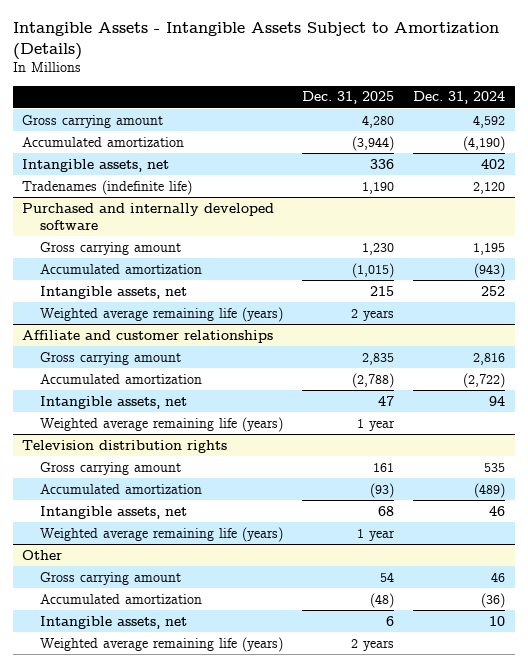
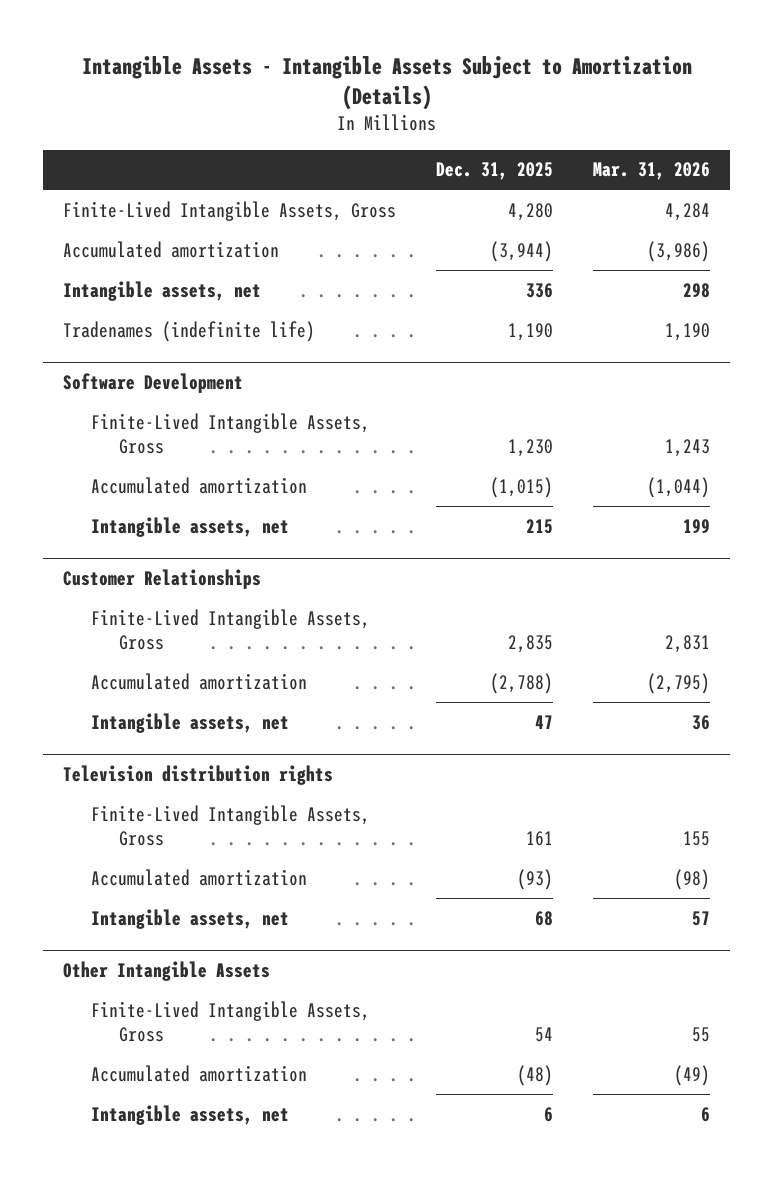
- | Dec. 31, 2025 | Dec. 31, 2024
+ | Dec. 31, 2025 | Mar. 31, 2026
- Gross carrying amount | 4,280 | 4,592
+ Finite-Lived Intangible Assets, Gross | 4,280 | 4,284
- Purchased and internally developed software
- Gross carrying amount | 1,230 | 1,195
+ Software Development
+ Finite-Lived Intangible Assets, Gross | 1,230 | 1,243
- Weighted average remaining life (years) | 2 years |
- Affiliate and customer relationships
- Gross carrying amount | 2,835 | 2,816
+ Customer Relationships
+ Finite-Lived Intangible Assets, Gross | 2,835 | 2,831
- Weighted average remaining life (years) | 1 year |
@ Television distribution rights
- Gross carrying amount | 161 | 535
+ Finite-Lived Intangible Assets, Gross | 161 | 155
- Weighted average remaining life (years) | 1 year |
- Other
- Gross carrying amount | 54 | 46
+ Other Intangible Assets
+ Finite-Lived Intangible Assets, Gross | 54 | 55
- Weighted average remaining life (years) | 2 years |

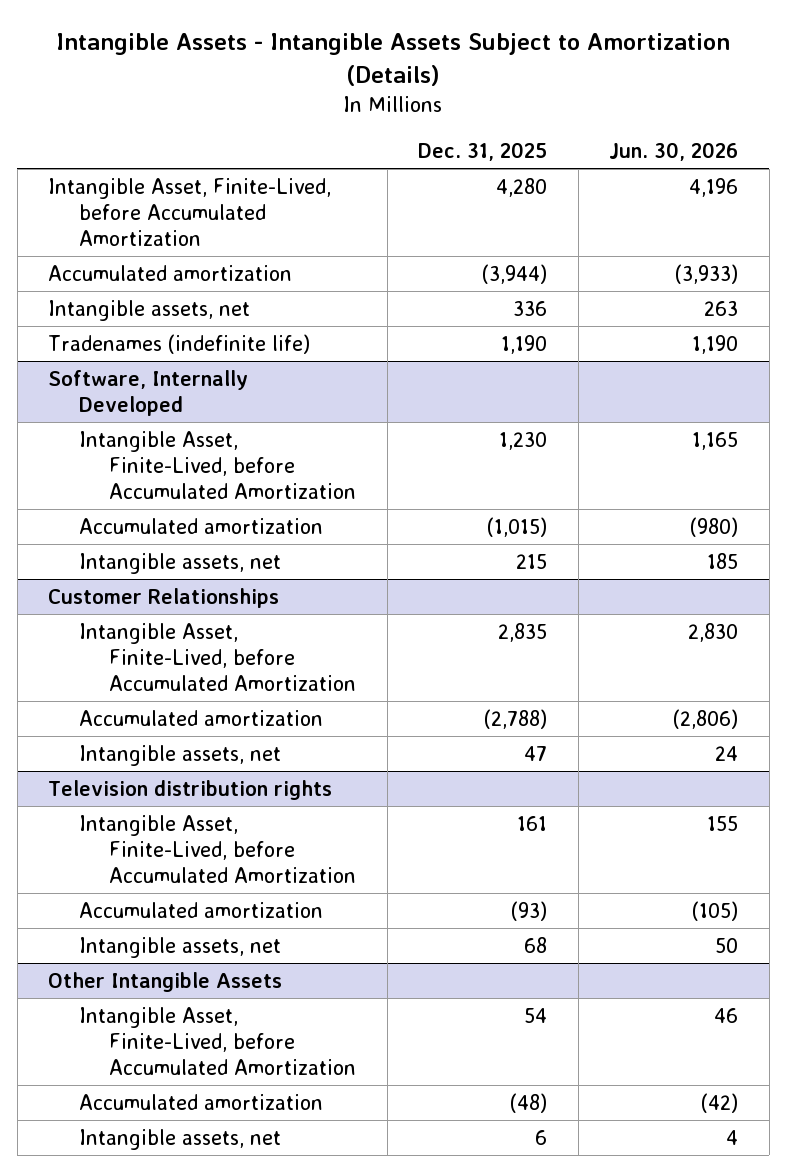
- | Dec. 31, 2025 | Mar. 31, 2026
+ | Dec. 31, 2025 | Jun. 30, 2026
- Finite-Lived Intangible Assets, Gross | 4,280 | 4,284
+ Intangible Asset, Finite-Lived, before Accumulated Amortization | 4,280 | 4,196
- Software Development
- Finite-Lived Intangible Assets, Gross | 1,230 | 1,243
+ Software, Internally Developed
+ Intangible Asset, Finite-Lived, before Accumulated Amortization | 1,230 | 1,165
@ Customer Relationships
- Finite-Lived Intangible Assets, Gross | 2,835 | 2,831
+ Intangible Asset, Finite-Lived, before Accumulated Amortization | 2,835 | 2,830
@ Television distribution rights
- Finite-Lived Intangible Assets, Gross | 161 | 155
+ Intangible Asset, Finite-Lived, before Accumulated Amortization | 161 | 155
@ Other Intangible Assets
- Finite-Lived Intangible Assets, Gross | 54 | 55
+ Intangible Asset, Finite-Lived, before Accumulated Amortization | 54 | 46

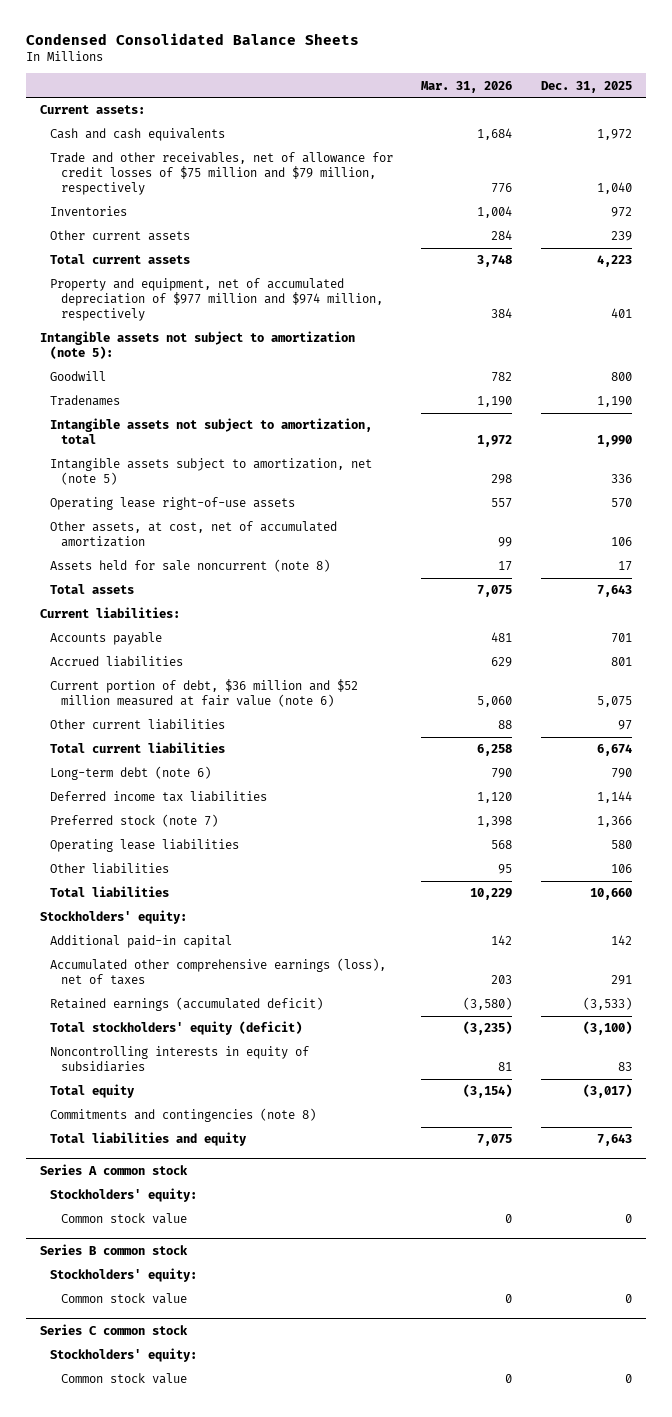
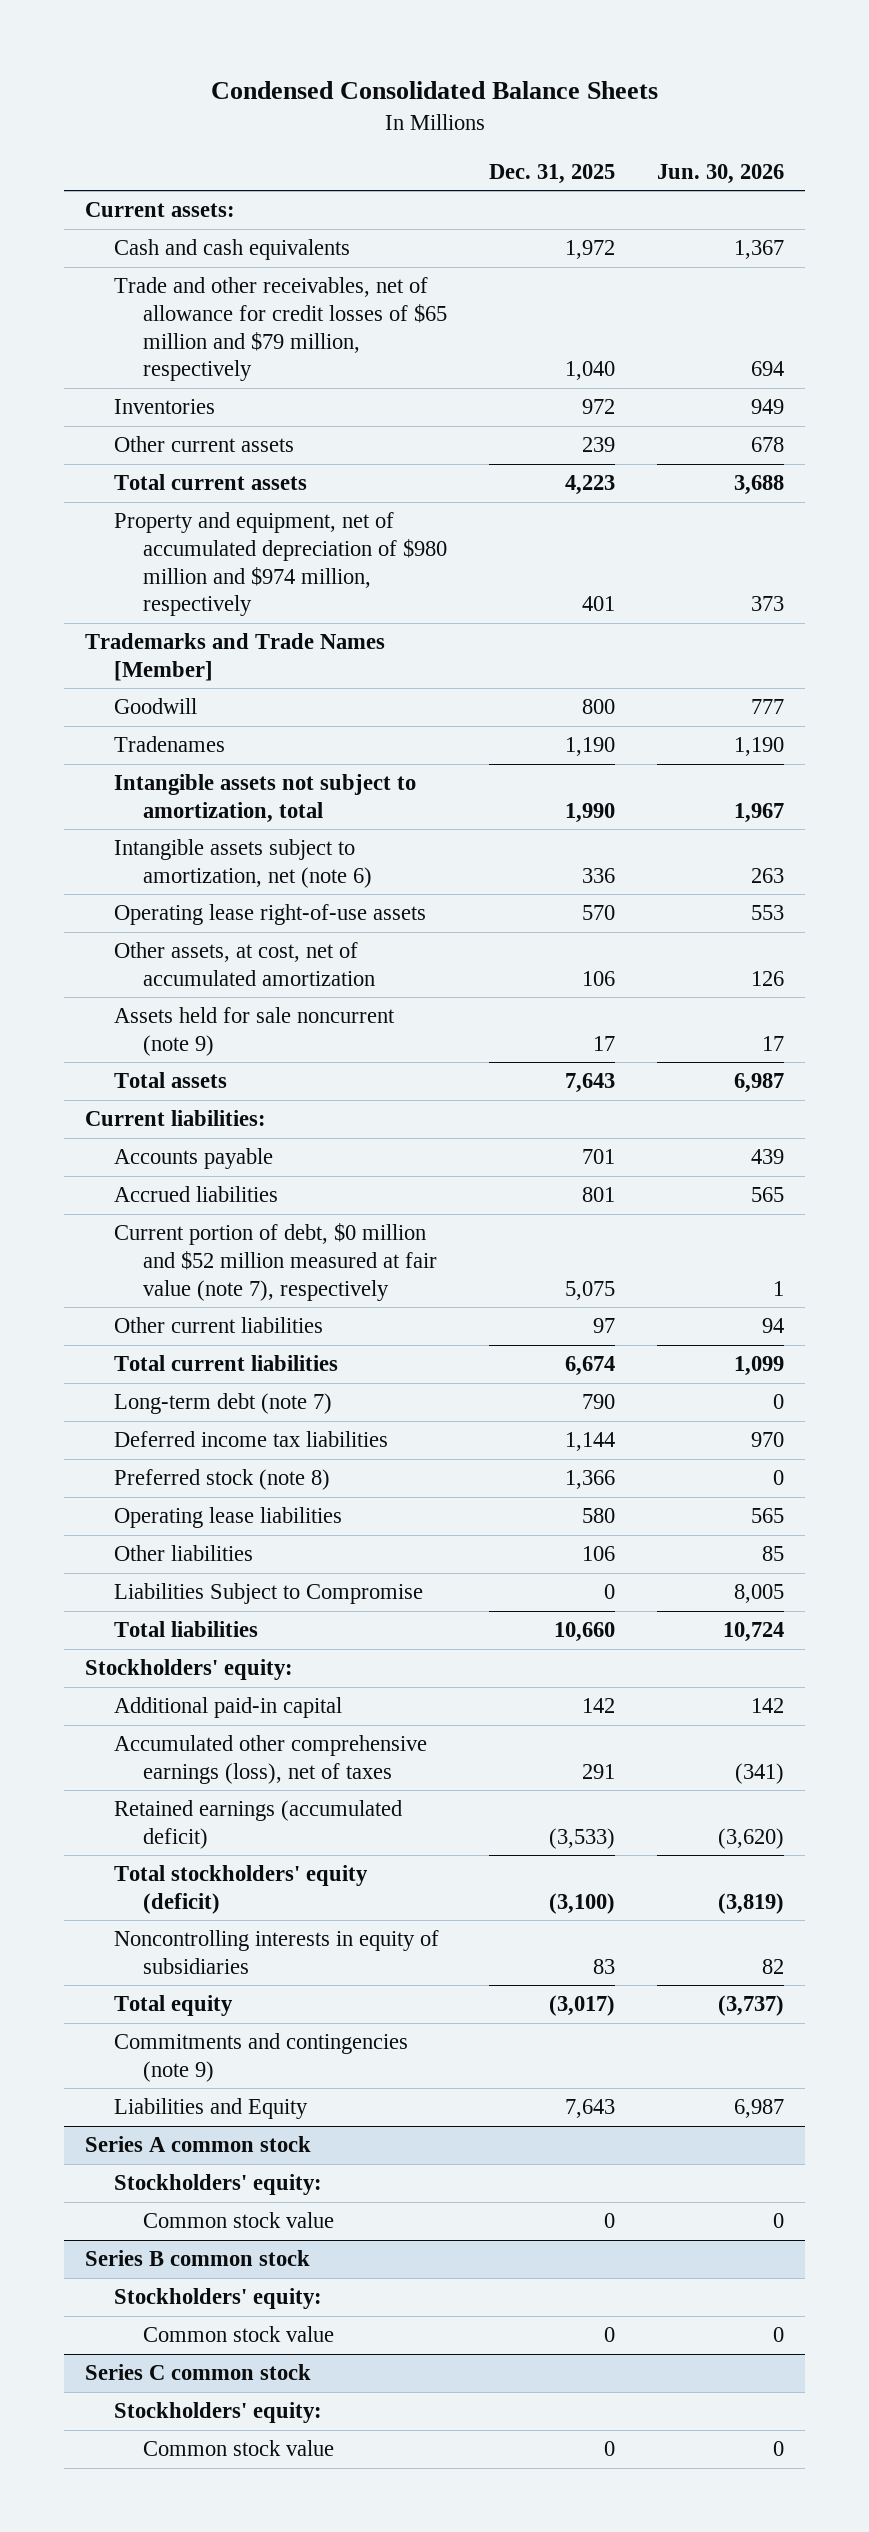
- | Mar. 31, 2026 | Dec. 31, 2025
+ | Dec. 31, 2025 | Jun. 30, 2026
- Trade and other receivables, net of allowance for credit losses of $75 million and $79 million, respectively | 776 | 1,040
+ Trade and other receivables, net of allowance for credit losses of $65 million and $79 million, respectively | 1,040 | 694
- Property and equipment, net of accumulated depreciation of $977 million and $974 million, respectively | 384 | 401
- Intangible assets not subject to amortization (note 5):
+ Property and equipment, net of accumulated depreciation of $980 million and $974 million, respectively | 401 | 373
+ Trademarks and Trade Names [Member]
- Intangible assets subject to amortization, net (note 5) | 298 | 336
+ Intangible assets subject to amortization, net (note 6) | 336 | 263
- Assets held for sale noncurrent (note 8) | 17 | 17
+ Assets held for sale noncurrent (note 9) | 17 | 17
- Current portion of debt, $36 million and $52 million measured at fair value (note 6) | 5,060 | 5,075
+ Current portion of debt, $0 million and $52 million measured at fair value (note 7), respectively | 5,075 | 1
- Long-term debt (note 6) | 790 | 790
+ Long-term debt (note 7) | 790 | 0
- Preferred stock (note 7) | 1,398 | 1,366
+ Preferred stock (note 8) | 1,366 | 0
+ Liabilities Subject to Compromise | 0 | 8,005
- Commitments and contingencies (note 8)
- Total liabilities and equity | 7,075 | 7,643
+ Commitments and contingencies (note 9)
+ Liabilities and Equity | 7,643 | 6,987

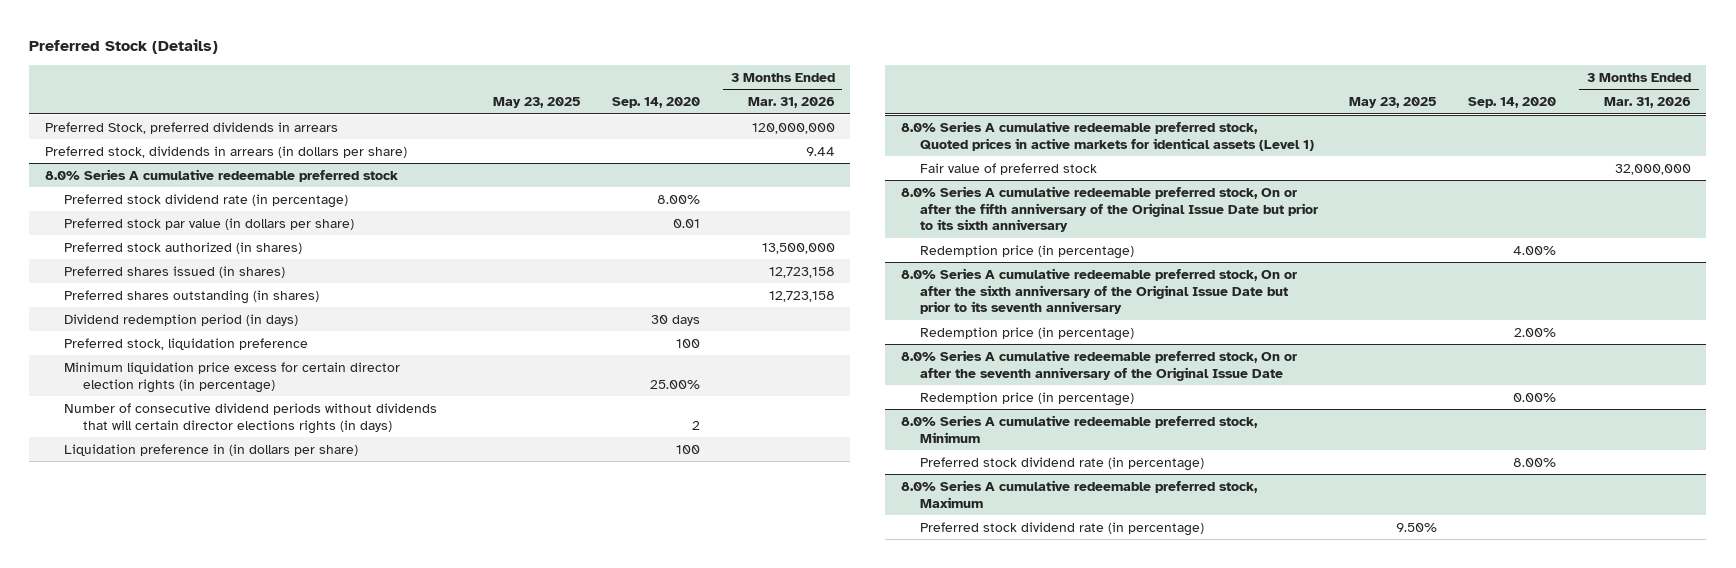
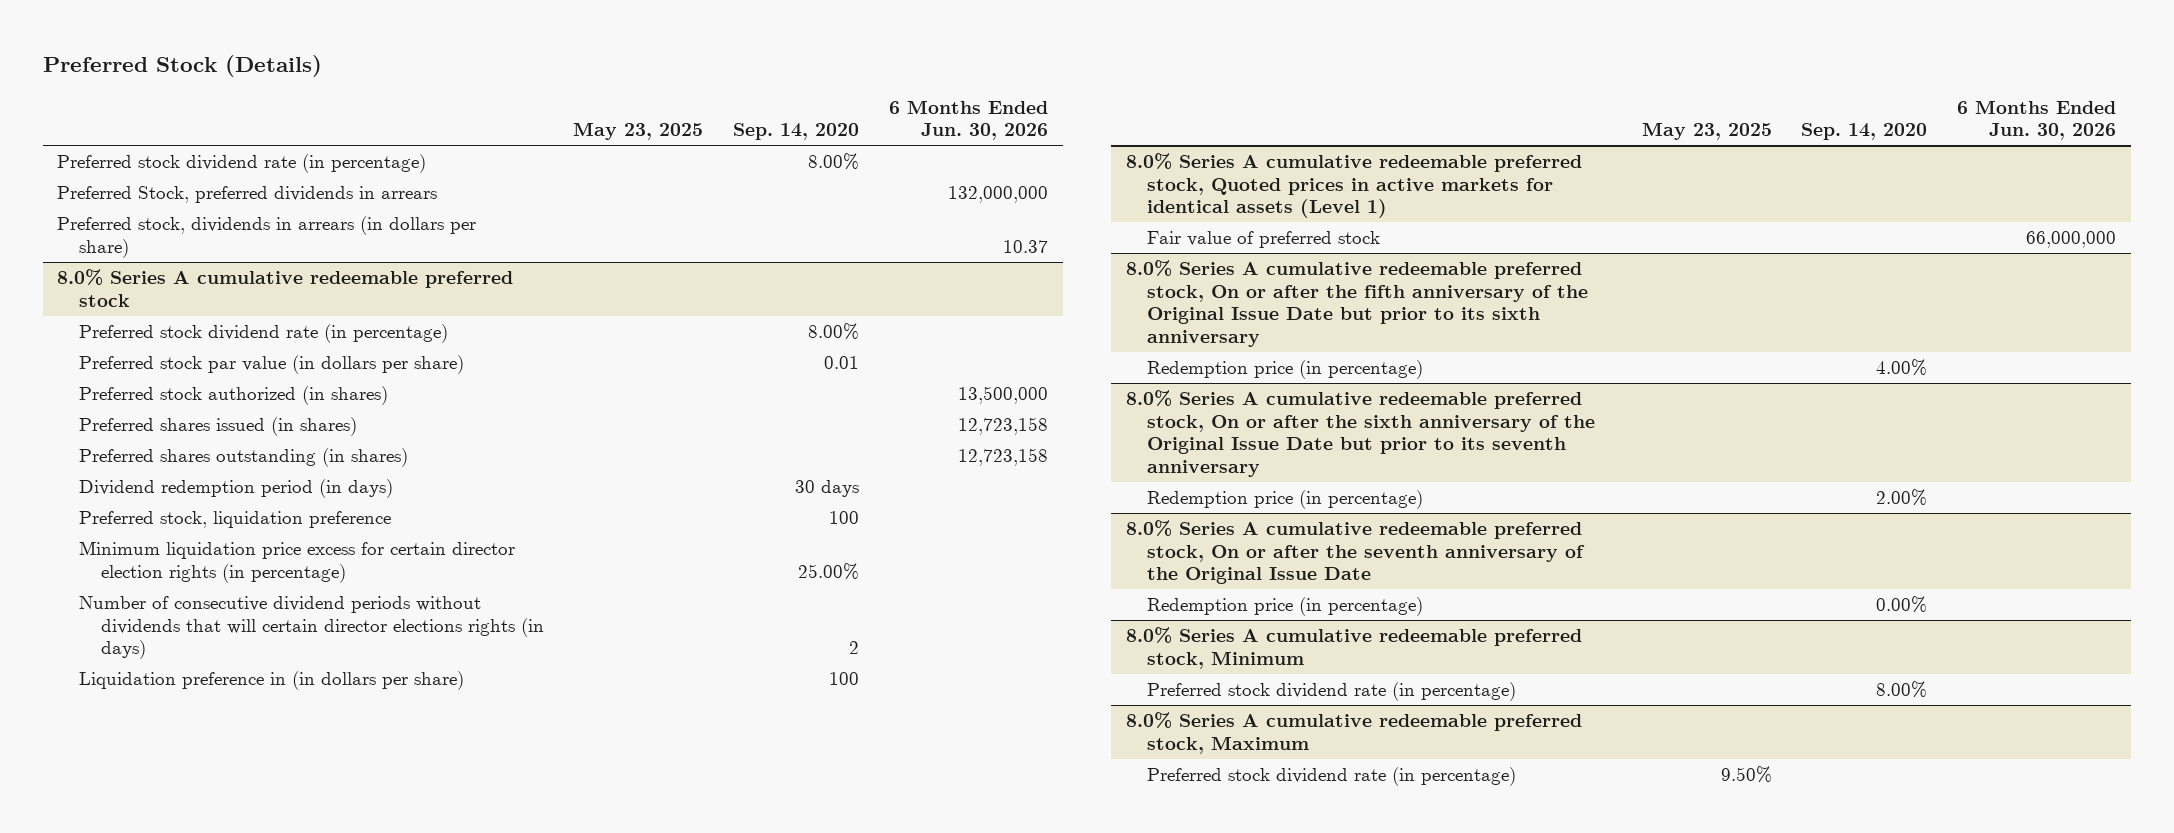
- | May 23, 2025 | Sep. 14, 2020 | 3 Months Ended Mar. 31, 2026
+ | May 23, 2025 | Sep. 14, 2020 | 6 Months Ended Jun. 30, 2026
+ Preferred stock dividend rate (in percentage) | | 8.00% |

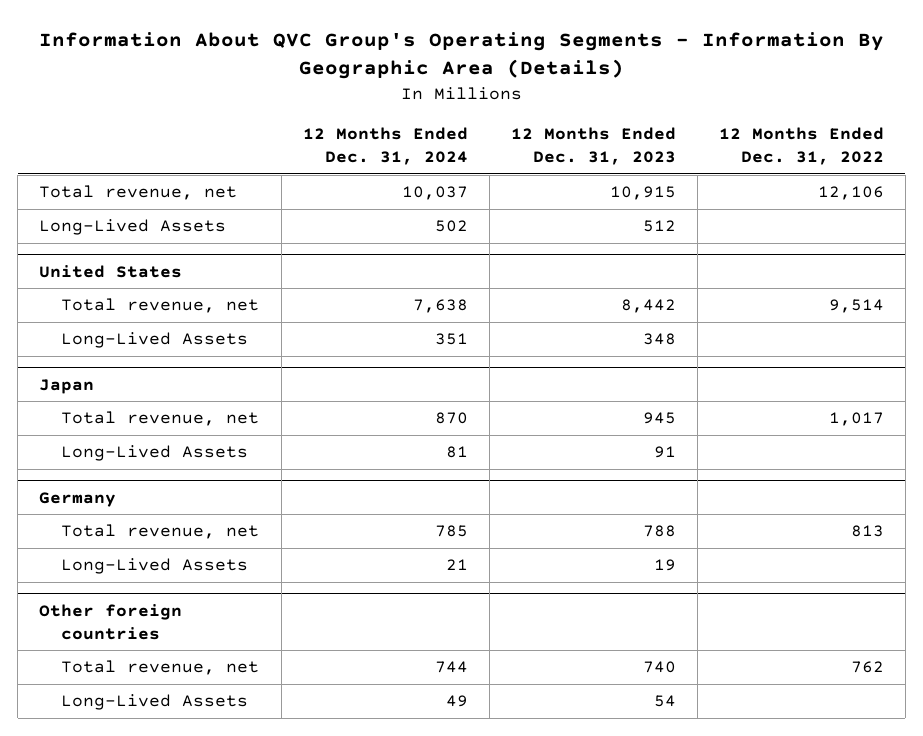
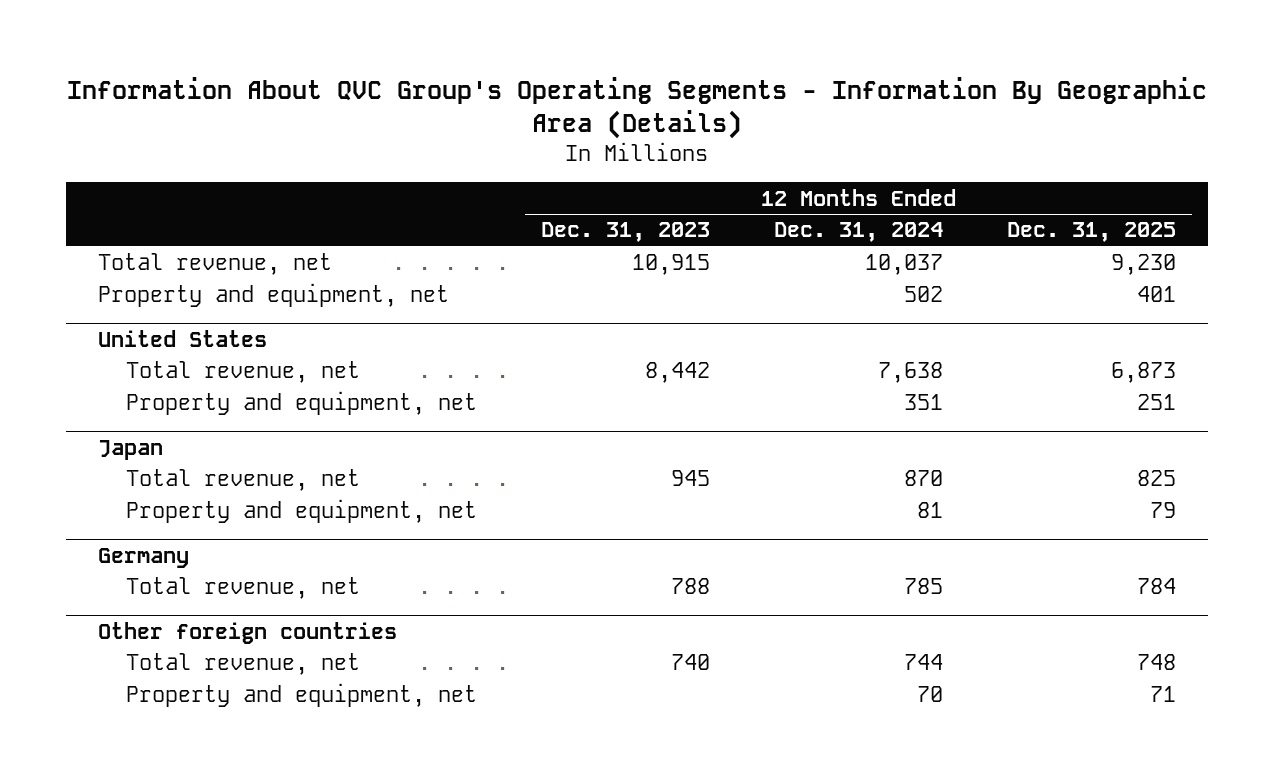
- | 12 Months Ended Dec. 31, 2024 | 12 Months Ended Dec. 31, 2023 | 12 Months Ended Dec. 31, 2022
+ | 12 Months Ended Dec. 31, 2023 | 12 Months Ended Dec. 31, 2024 | 12 Months Ended Dec. 31, 2025
- Long-Lived Assets | 502 | 512 |
+ Property and equipment, net | | 502 | 401
@ United States
- Long-Lived Assets | 351 | 348 |
+ Property and equipment, net | | 351 | 251
@ Japan
- Long-Lived Assets | 81 | 91 |
+ Property and equipment, net | | 81 | 79
@ Germany
- Long-Lived Assets | 21 | 19 |
@ Other foreign countries
- Long-Lived Assets | 49 | 54 |
+ Property and equipment, net | | 70 | 71

